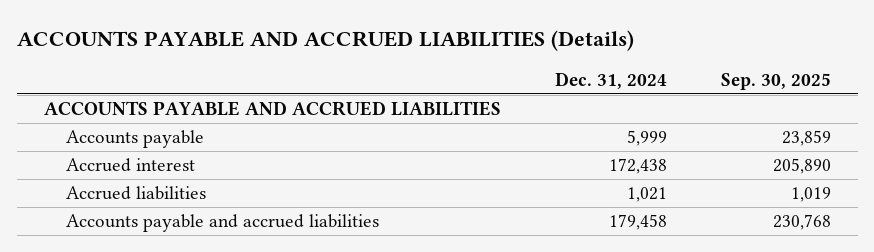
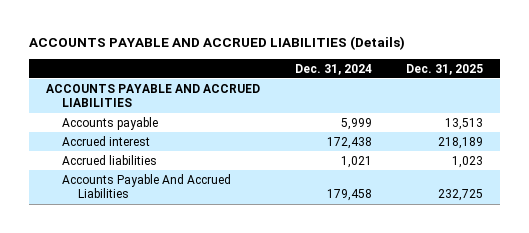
- | Dec. 31, 2024 | Sep. 30, 2025
+ | Dec. 31, 2024 | Dec. 31, 2025
- Accounts payable and accrued liabilities | 179,458 | 230,768
+ Accounts Payable And Accrued Liabilities | 179,458 | 232,725

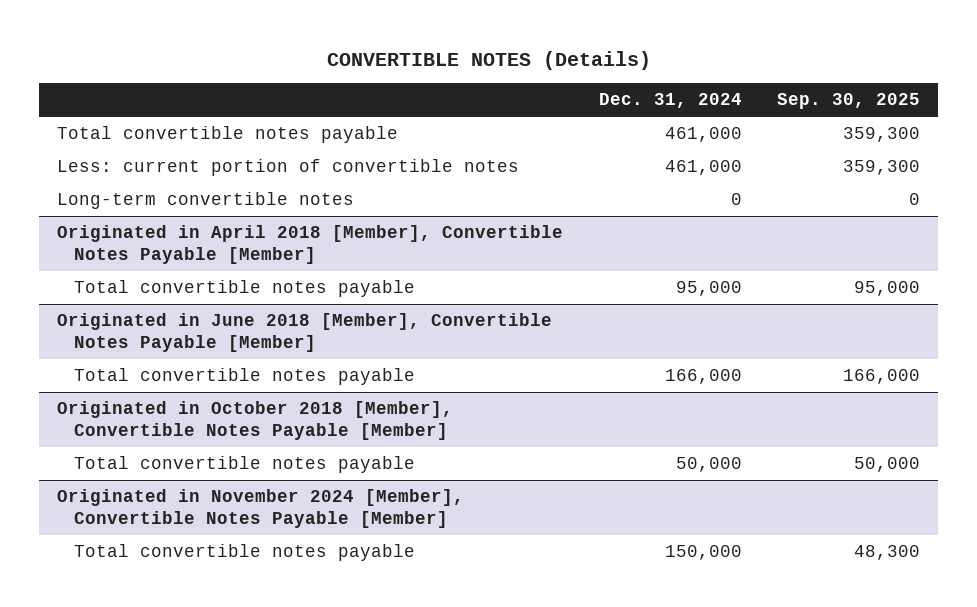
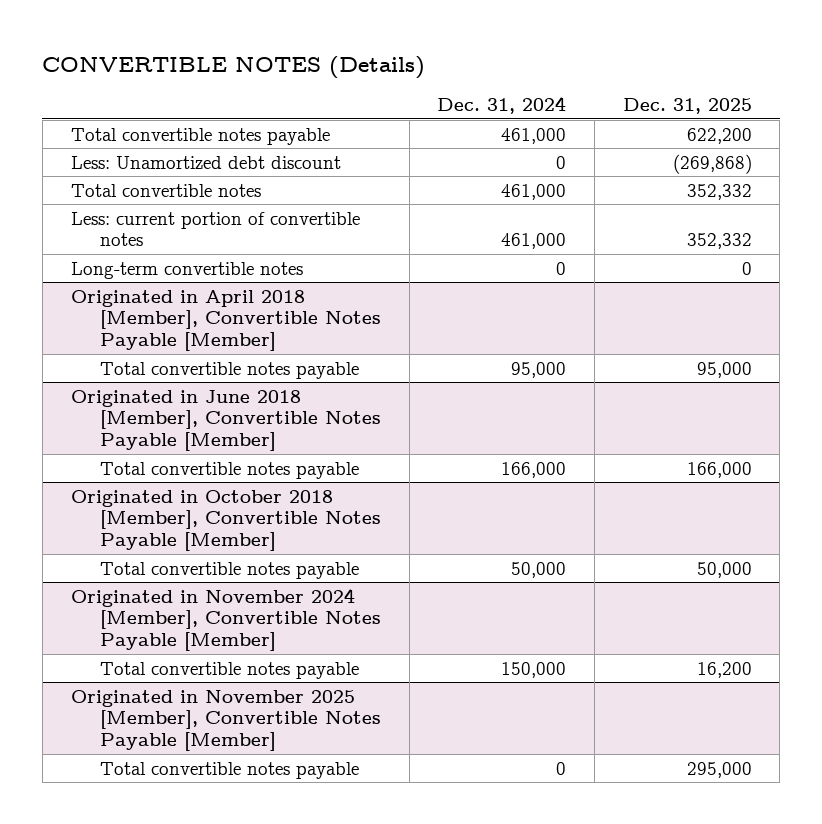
- | Dec. 31, 2024 | Sep. 30, 2025
+ | Dec. 31, 2024 | Dec. 31, 2025
+ Less: Unamortized debt discount | 0 | (269,868)
+ Total convertible notes | 461,000 | 352,332
+ Originated in November 2025 [Member], Convertible Notes Payable [Member]
+ Total convertible notes payable | 0 | 295,000

